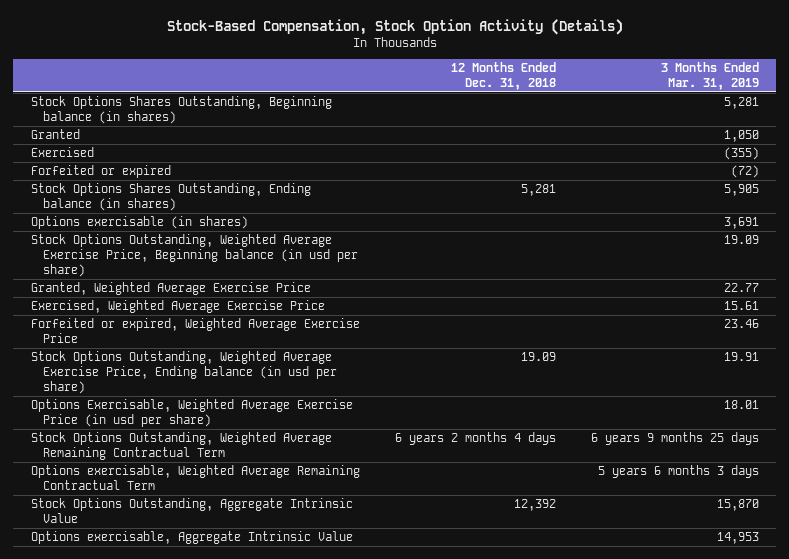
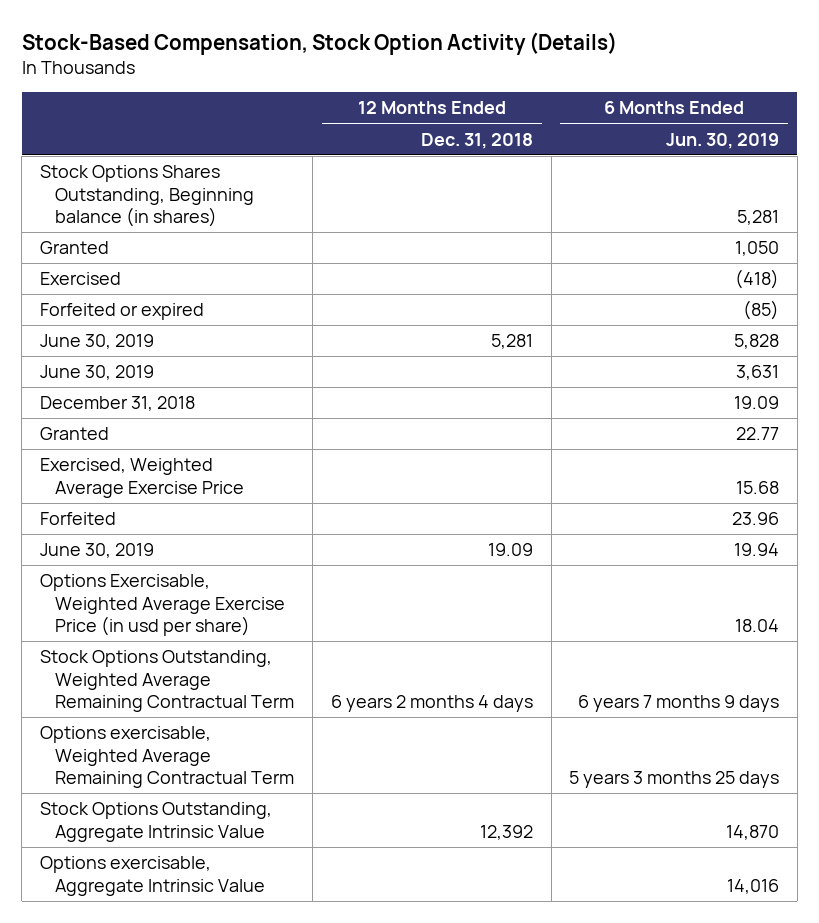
- | 12 Months Ended Dec. 31, 2018 | 3 Months Ended Mar. 31, 2019
+ | 12 Months Ended Dec. 31, 2018 | 6 Months Ended Jun. 30, 2019
- Stock Options Shares Outstanding, Ending balance (in shares) | 5,281 | 5,905
- Options exercisable (in shares) | | 3,691
- Stock Options Outstanding, Weighted Average Exercise Price, Beginning balance (in usd per share) | | 19.09
- Granted, Weighted Average Exercise Price | | 22.77
+ June 30, 2019 | 5,281 | 5,828
+ June 30, 2019 | | 3,631
+ December 31, 2018 | | 19.09
+ Granted | | 22.77
- Forfeited or expired, Weighted Average Exercise Price | | 23.46
- Stock Options Outstanding, Weighted Average Exercise Price, Ending balance (in usd per share) | 19.09 | 19.91
+ Forfeited | | 23.96
+ June 30, 2019 | 19.09 | 19.94

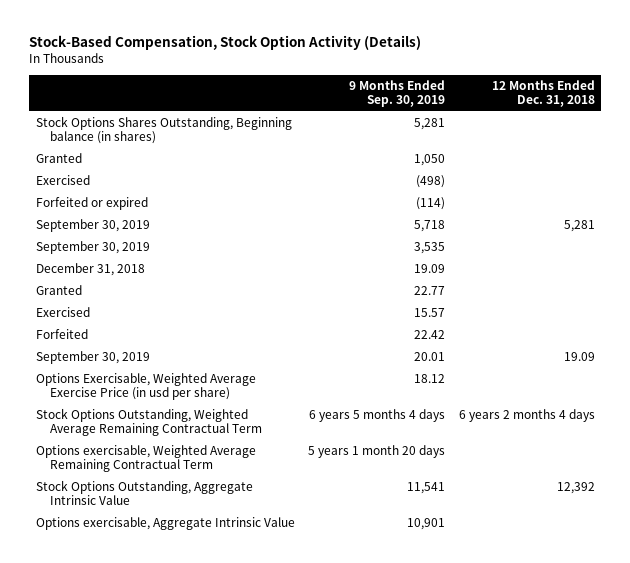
- | 12 Months Ended Dec. 31, 2018 | 6 Months Ended Jun. 30, 2019
+ | 9 Months Ended Sep. 30, 2019 | 12 Months Ended Dec. 31, 2018
- June 30, 2019 | 5,281 | 5,828
- June 30, 2019 | | 3,631
+ September 30, 2019 | 5,718 | 5,281
+ September 30, 2019 | 3,535 |
- Exercised, Weighted Average Exercise Price | | 15.68
+ Exercised | 15.57 |
- June 30, 2019 | 19.09 | 19.94
+ September 30, 2019 | 20.01 | 19.09

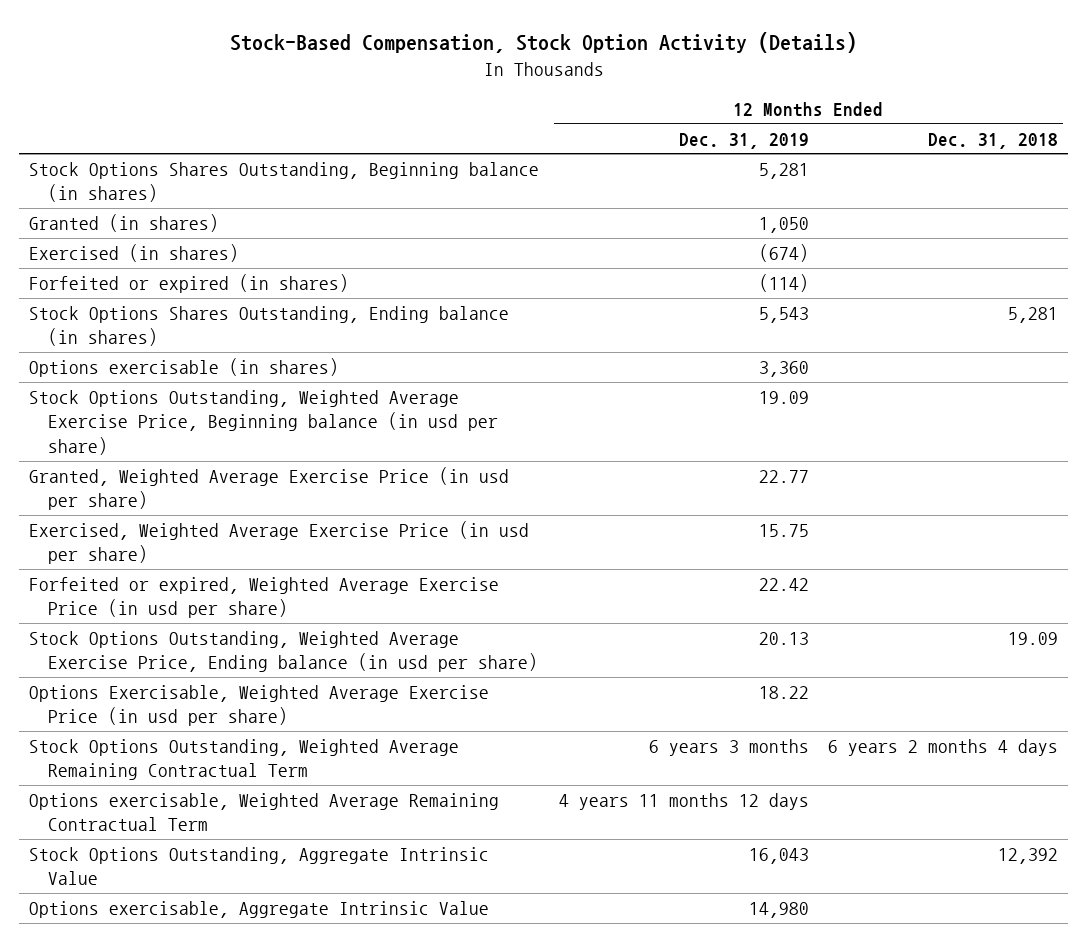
- | 9 Months Ended Sep. 30, 2019 | 12 Months Ended Dec. 31, 2018
+ | 12 Months Ended Dec. 31, 2019 | 12 Months Ended Dec. 31, 2018
- Granted | 1,050 |
- Exercised | (498) |
- Forfeited or expired | (114) |
- September 30, 2019 | 5,718 | 5,281
- September 30, 2019 | 3,535 |
- December 31, 2018 | 19.09 |
- Granted | 22.77 |
- Exercised | 15.57 |
- Forfeited | 22.42 |
- September 30, 2019 | 20.01 | 19.09
+ Granted (in shares) | 1,050 |
+ Exercised (in shares) | (674) |
+ Forfeited or expired (in shares) | (114) |
+ Stock Options Shares Outstanding, Ending balance (in shares) | 5,543 | 5,281
+ Options exercisable (in shares) | 3,360 |
+ Stock Options Outstanding, Weighted Average Exercise Price, Beginning balance (in usd per share) | 19.09 |
+ Granted, Weighted Average Exercise Price (in usd per share) | 22.77 |
+ Exercised, Weighted Average Exercise Price (in usd per share) | 15.75 |
+ Forfeited or expired, Weighted Average Exercise Price (in usd per share) | 22.42 |
+ Stock Options Outstanding, Weighted Average Exercise Price, Ending balance (in usd per share) | 20.13 | 19.09

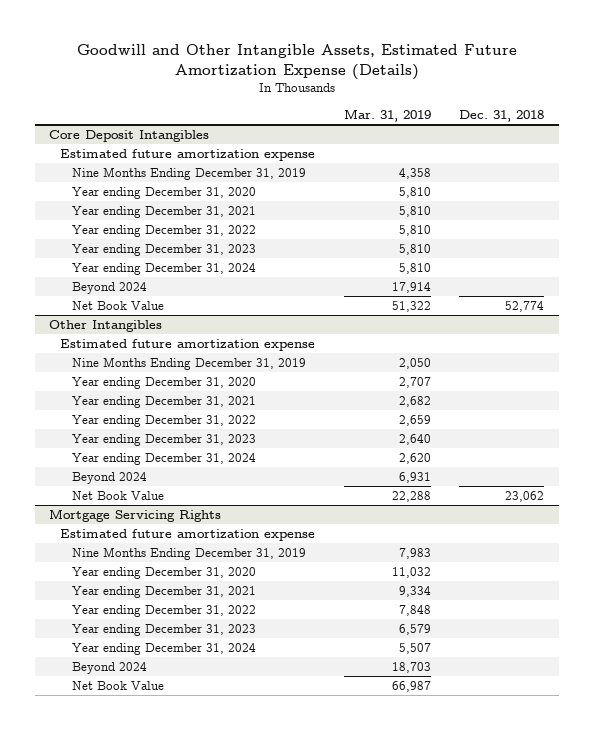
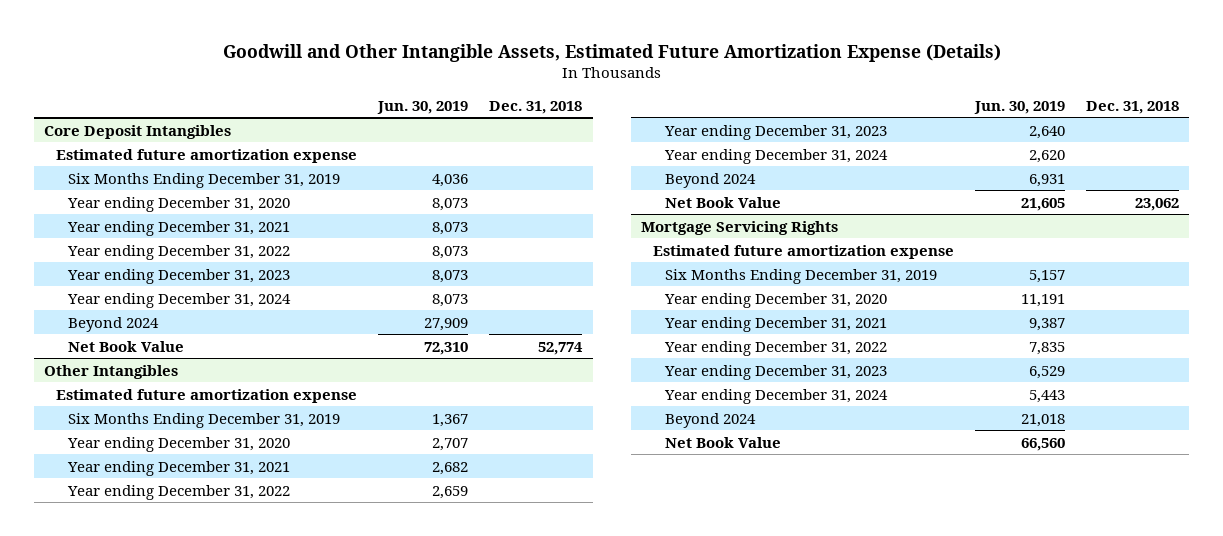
- | Mar. 31, 2019 | Dec. 31, 2018
+ | Jun. 30, 2019 | Dec. 31, 2018
@ Core Deposit Intangibles
- Nine Months Ending December 31, 2019 | 4,358 |
+ Six Months Ending December 31, 2019 | 4,036 |
@ Other Intangibles
- Nine Months Ending December 31, 2019 | 2,050 |
+ Six Months Ending December 31, 2019 | 1,367 |
@ Mortgage Servicing Rights
- Nine Months Ending December 31, 2019 | 7,983 |
+ Six Months Ending December 31, 2019 | 5,157 |

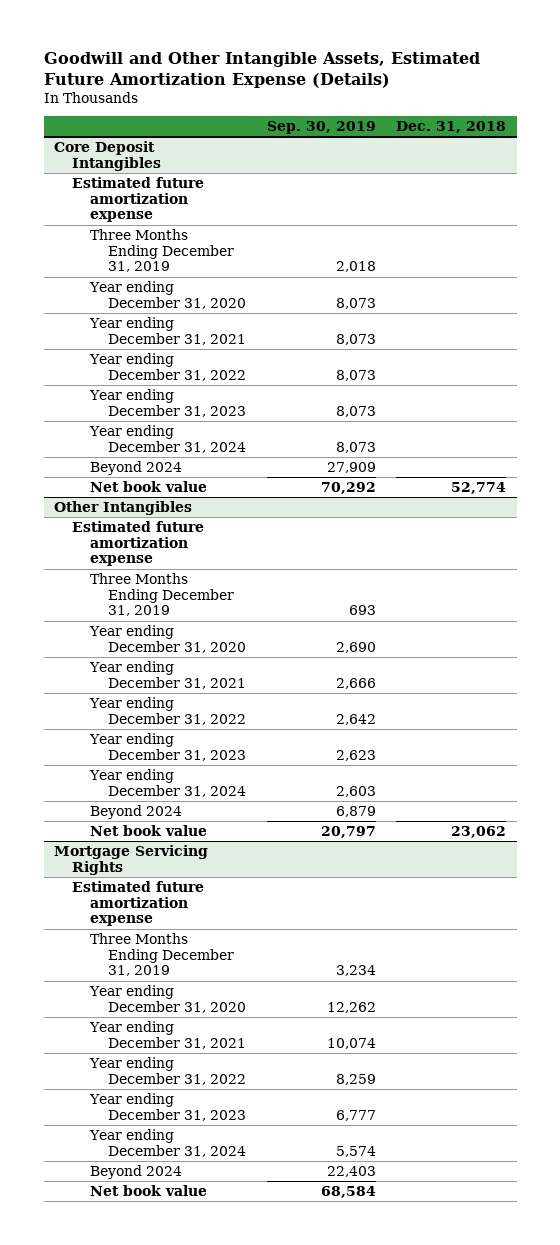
- | Jun. 30, 2019 | Dec. 31, 2018
+ | Sep. 30, 2019 | Dec. 31, 2018
@ Core Deposit Intangibles
- Six Months Ending December 31, 2019 | 4,036 |
+ Three Months Ending December 31, 2019 | 2,018 |
- Net Book Value | 72,310 | 52,774
+ Net book value | 70,292 | 52,774
@ Other Intangibles
- Six Months Ending December 31, 2019 | 1,367 |
+ Three Months Ending December 31, 2019 | 693 |
- Net Book Value | 21,605 | 23,062
+ Net book value | 20,797 | 23,062
@ Mortgage Servicing Rights
- Six Months Ending December 31, 2019 | 5,157 |
+ Three Months Ending December 31, 2019 | 3,234 |
- Net Book Value | 66,560 |
+ Net book value | 68,584 |

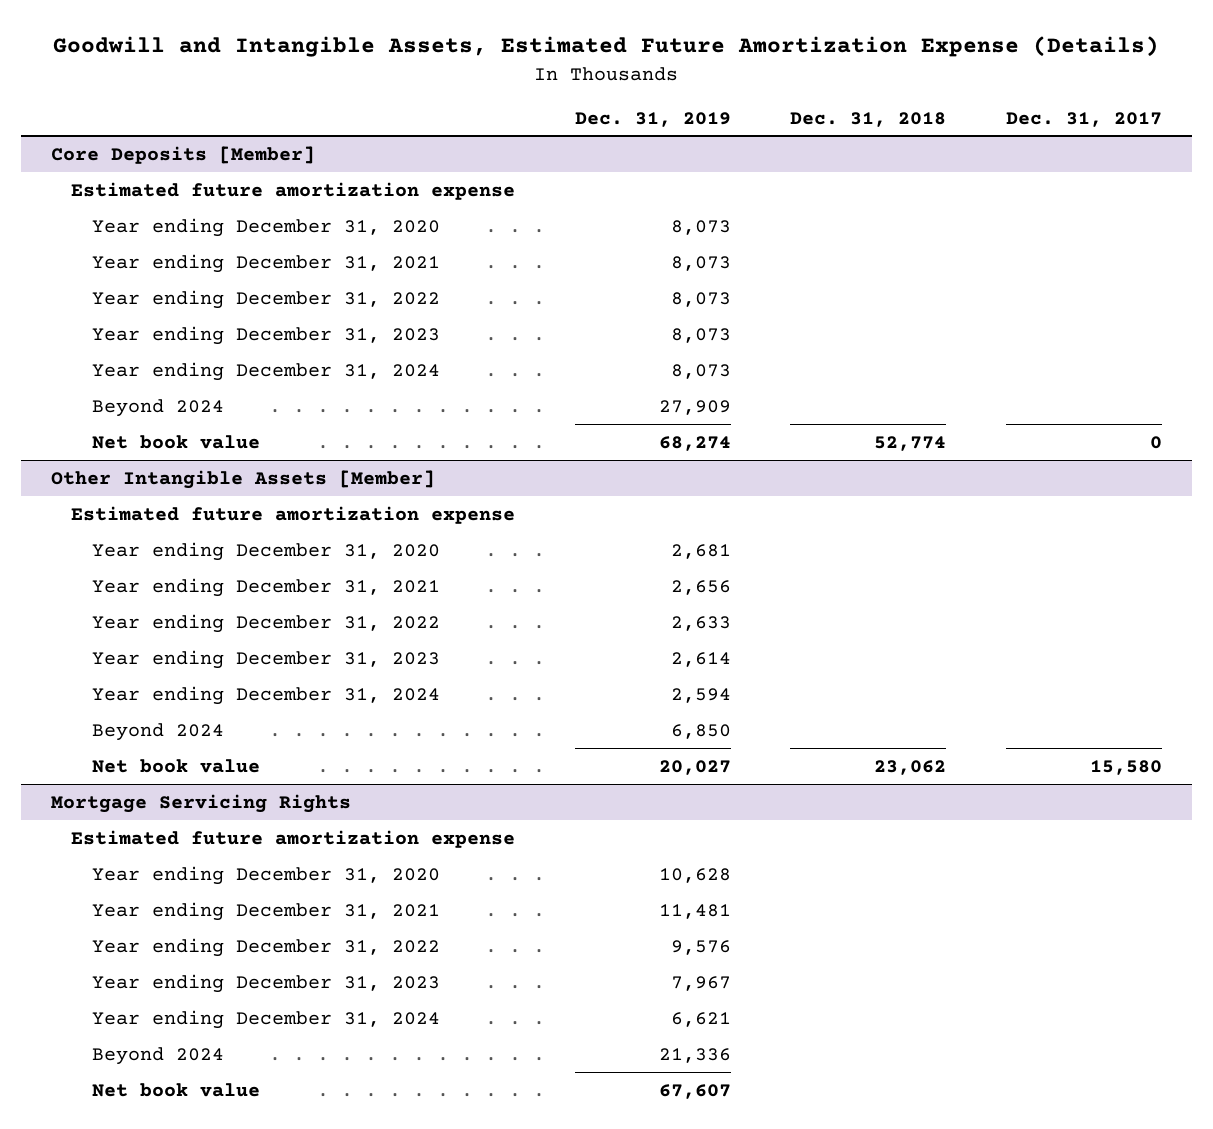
- Goodwill and Other Intangible Assets, Estimated Future Amortization Expense (Details)
+ Goodwill and Intangible Assets, Estimated Future Amortization Expense (Details)
- | Sep. 30, 2019 | Dec. 31, 2018
+ | Dec. 31, 2019 | Dec. 31, 2018 | Dec. 31, 2017
- Core Deposit Intangibles
+ Core Deposits [Member]
- Three Months Ending December 31, 2019 | 2,018 |
- Other Intangibles
+ Other Intangible Assets [Member]
- Three Months Ending December 31, 2019 | 693 |
@ Mortgage Servicing Rights
- Three Months Ending December 31, 2019 | 3,234 |

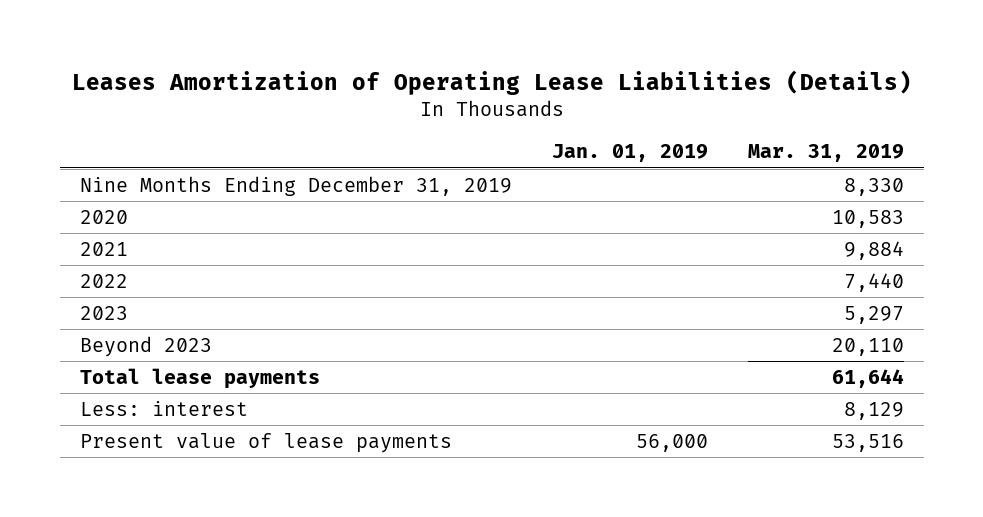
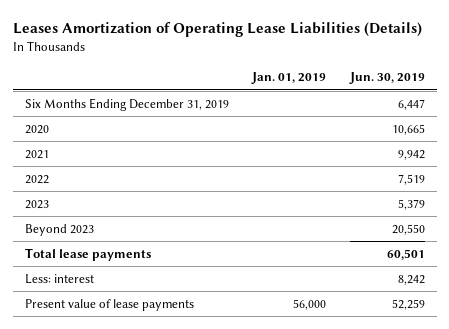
- | Jan. 01, 2019 | Mar. 31, 2019
+ | Jan. 01, 2019 | Jun. 30, 2019
- Nine Months Ending December 31, 2019 | | 8,330
+ Six Months Ending December 31, 2019 | | 6,447

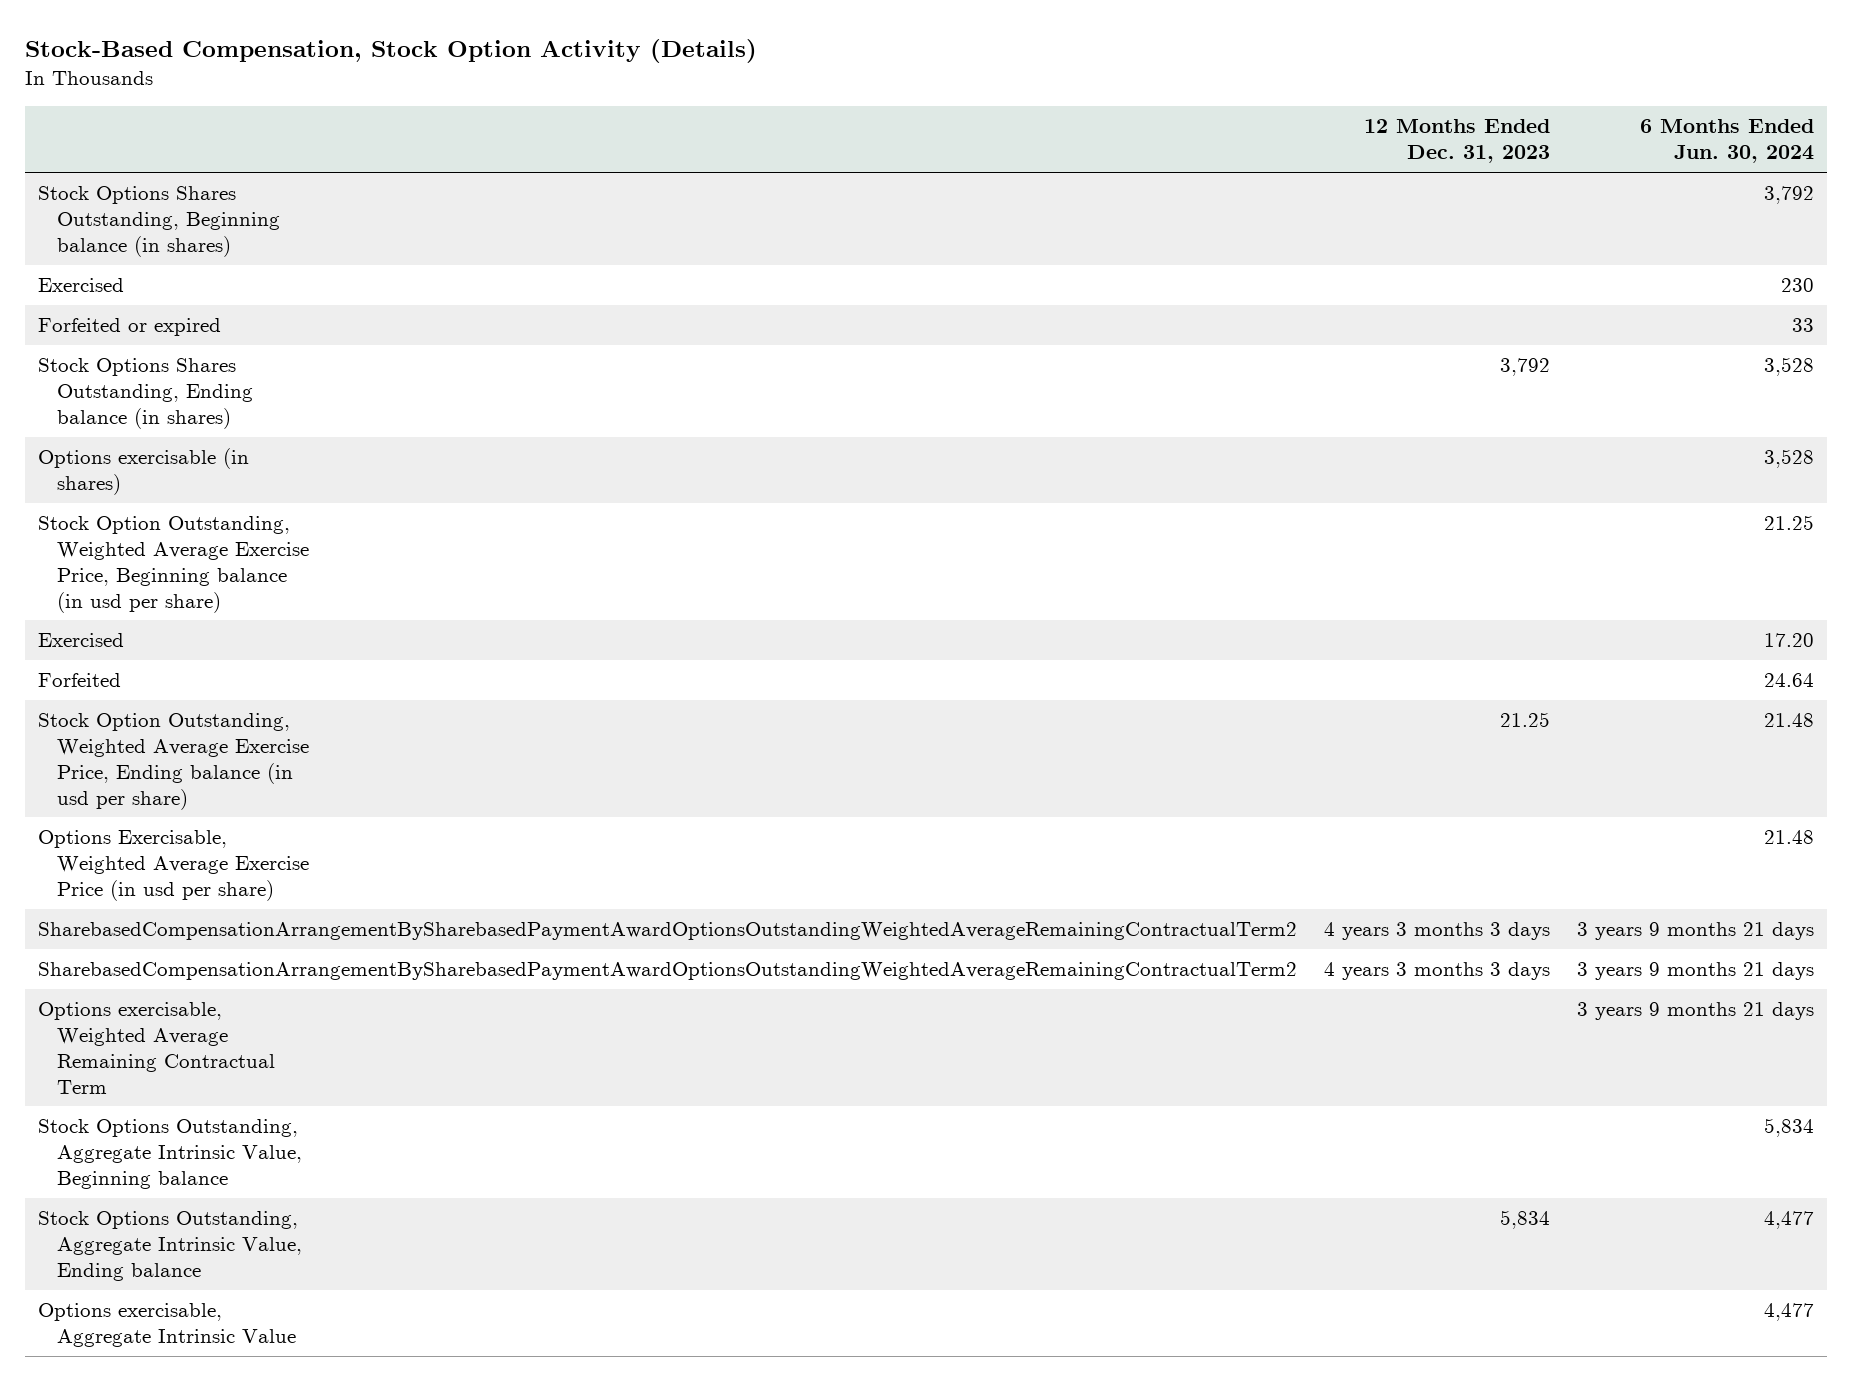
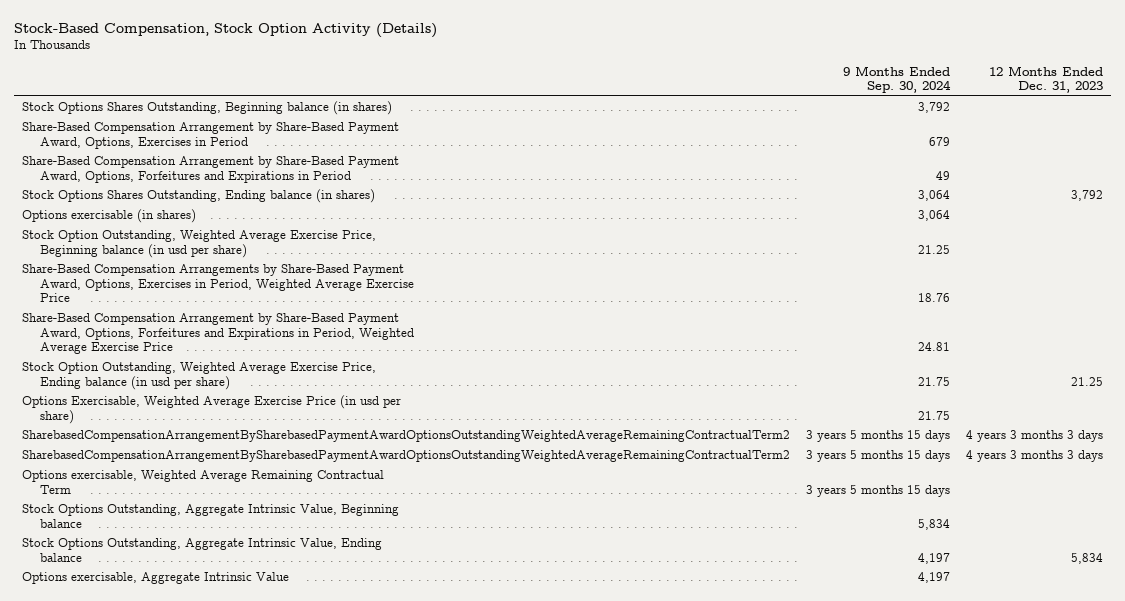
- | 12 Months Ended Dec. 31, 2023 | 6 Months Ended Jun. 30, 2024
+ | 9 Months Ended Sep. 30, 2024 | 12 Months Ended Dec. 31, 2023
- Exercised | | 230
- Forfeited or expired | | 33
+ Share-Based Compensation Arrangement by Share-Based Payment Award, Options, Exercises in Period | 679 |
+ Share-Based Compensation Arrangement by Share-Based Payment Award, Options, Forfeitures and Expirations in Period | 49 |
- Exercised | | 17.20
- Forfeited | | 24.64
+ Share-Based Compensation Arrangements by Share-Based Payment Award, Options, Exercises in Period, Weighted Average Exercise Price | 18.76 |
+ Share-Based Compensation Arrangement by Share-Based Payment Award, Options, Forfeitures and Expirations in Period, Weighted Average Exercise Price | 24.81 |

